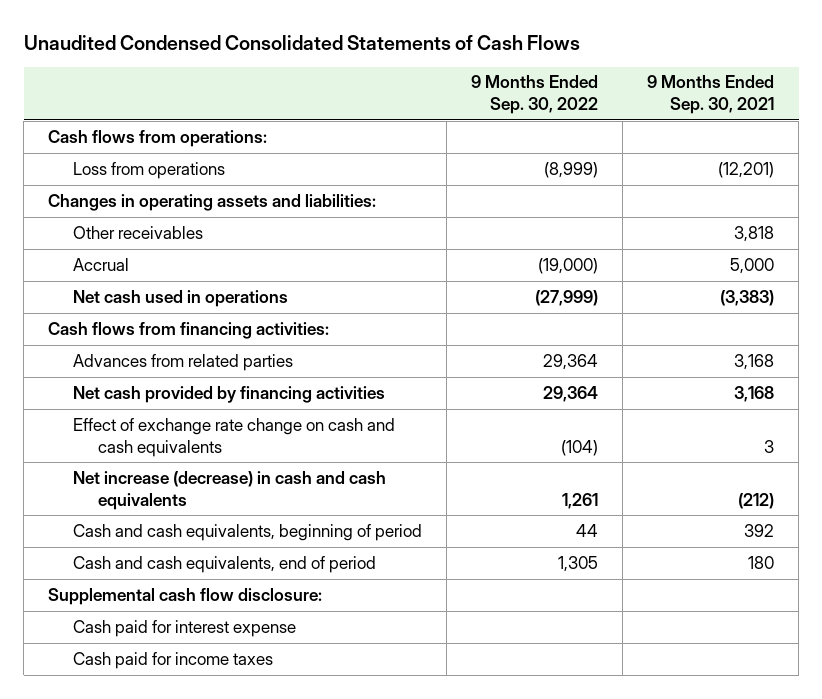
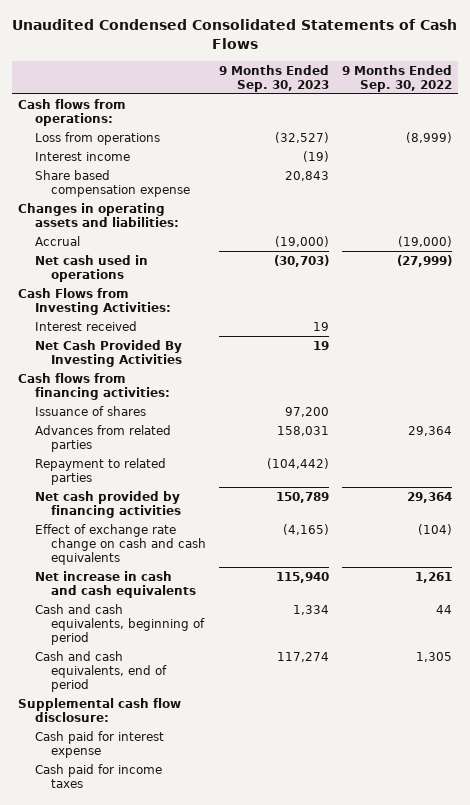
- | 9 Months Ended Sep. 30, 2022 | 9 Months Ended Sep. 30, 2021
+ | 9 Months Ended Sep. 30, 2023 | 9 Months Ended Sep. 30, 2022
+ Interest income | (19) |
+ Share based compensation expense | 20,843 |
- Other receivables | | 3,818
+ Cash Flows from Investing Activities:
+ Interest received | 19 |
+ Net Cash Provided By Investing Activities | 19 |
+ Issuance of shares | 97,200 |
+ Repayment to related parties | (104,442) |
- Net increase (decrease) in cash and cash equivalents | 1,261 | (212)
+ Net increase in cash and cash equivalents | 115,940 | 1,261

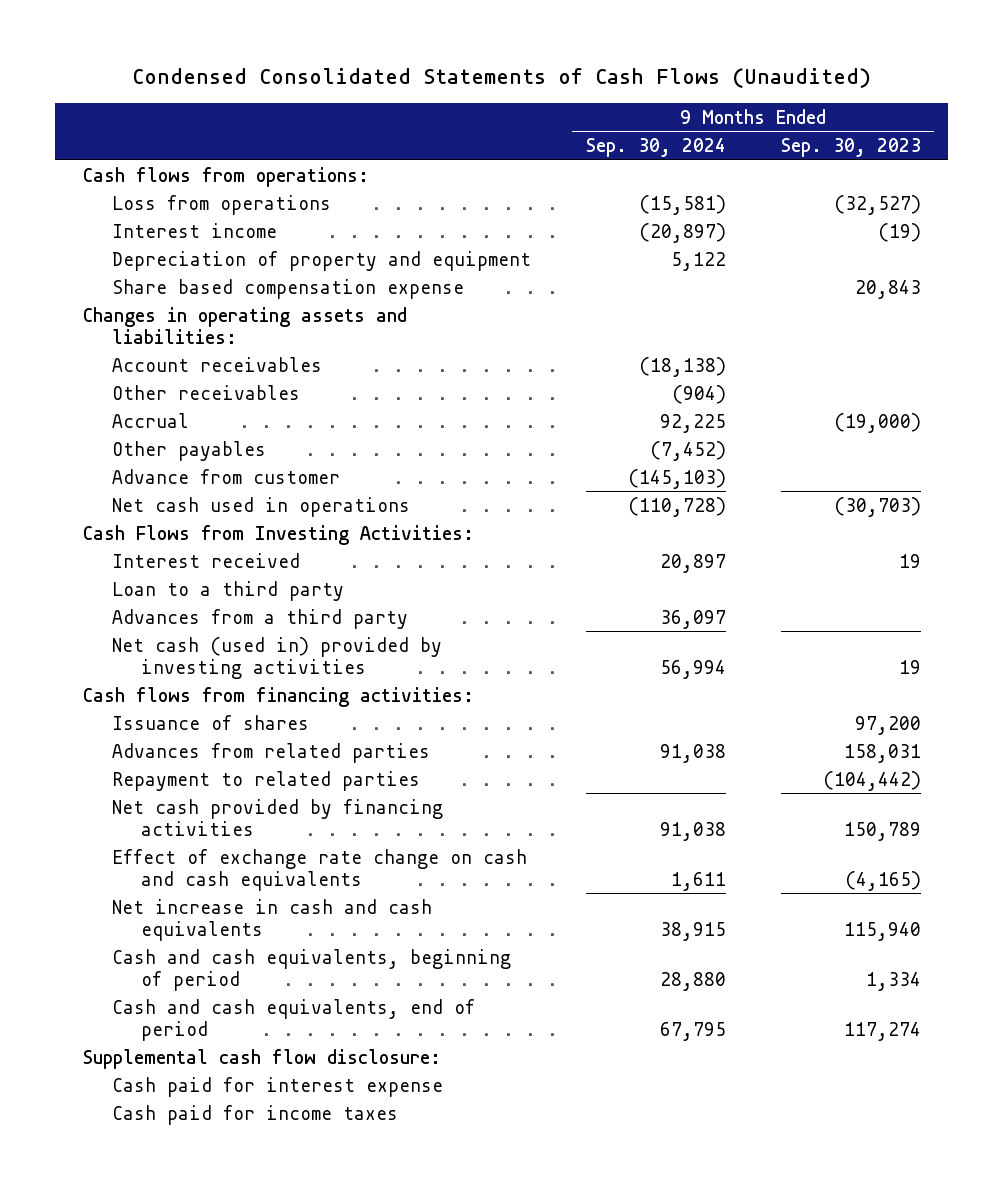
- Unaudited Condensed Consolidated Statements of Cash Flows
+ Condensed Consolidated Statements of Cash Flows (Unaudited)
- | 9 Months Ended Sep. 30, 2023 | 9 Months Ended Sep. 30, 2022
+ | 9 Months Ended Sep. 30, 2024 | 9 Months Ended Sep. 30, 2023
+ Depreciation of property and equipment | 5,122 |
+ Account receivables | (18,138) |
+ Other receivables | (904) |
+ Other payables | (7,452) |
+ Advance from customer | (145,103) |
- Net Cash Provided By Investing Activities | 19 |
+ Loan to a third party
+ Advances from a third party | 36,097 |
+ Net cash (used in) provided by investing activities | 56,994 | 19

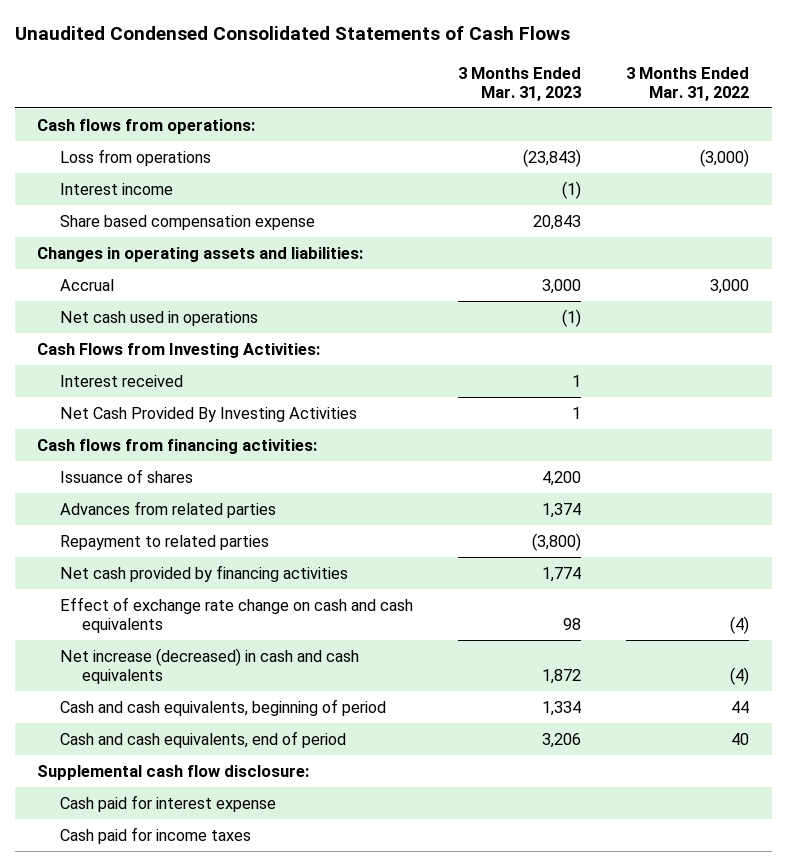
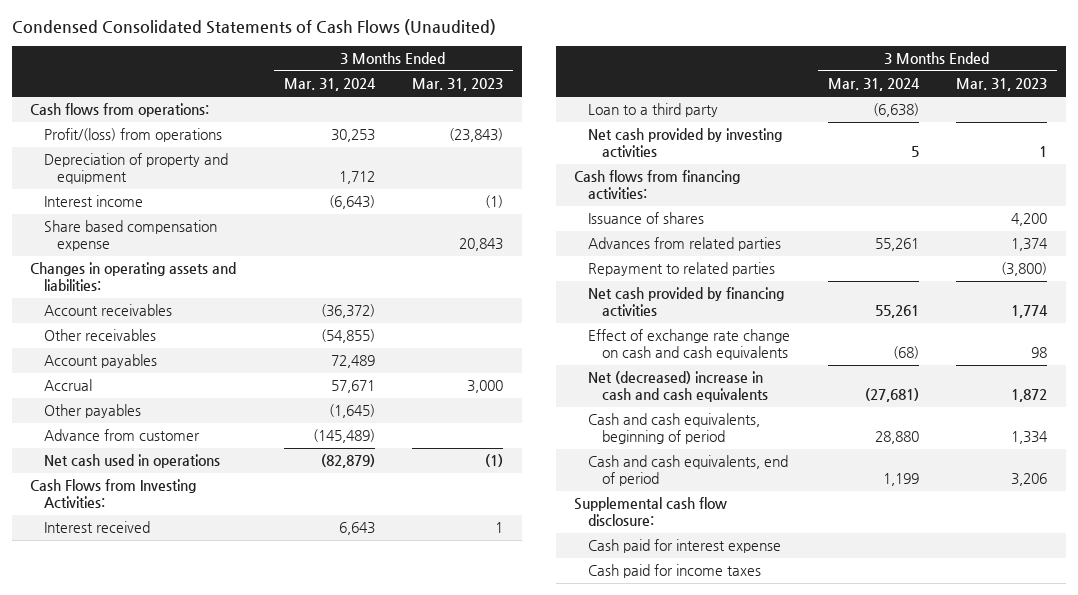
- Unaudited Condensed Consolidated Statements of Cash Flows
+ Condensed Consolidated Statements of Cash Flows (Unaudited)
- | 3 Months Ended Mar. 31, 2023 | 3 Months Ended Mar. 31, 2022
+ | 3 Months Ended Mar. 31, 2024 | 3 Months Ended Mar. 31, 2023
- Loss from operations | (23,843) | (3,000)
+ Profit/(loss) from operations | 30,253 | (23,843)
+ Depreciation of property and equipment | 1,712 |
+ Account receivables | (36,372) |
+ Other receivables | (54,855) |
+ Account payables | 72,489 |
+ Other payables | (1,645) |
+ Advance from customer | (145,489) |
- Net Cash Provided By Investing Activities | 1 |
+ Loan to a third party | (6,638) |
+ Net cash provided by investing activities | 5 | 1
- Net increase (decreased) in cash and cash equivalents | 1,872 | (4)
+ Net (decreased) increase in cash and cash equivalents | (27,681) | 1,872

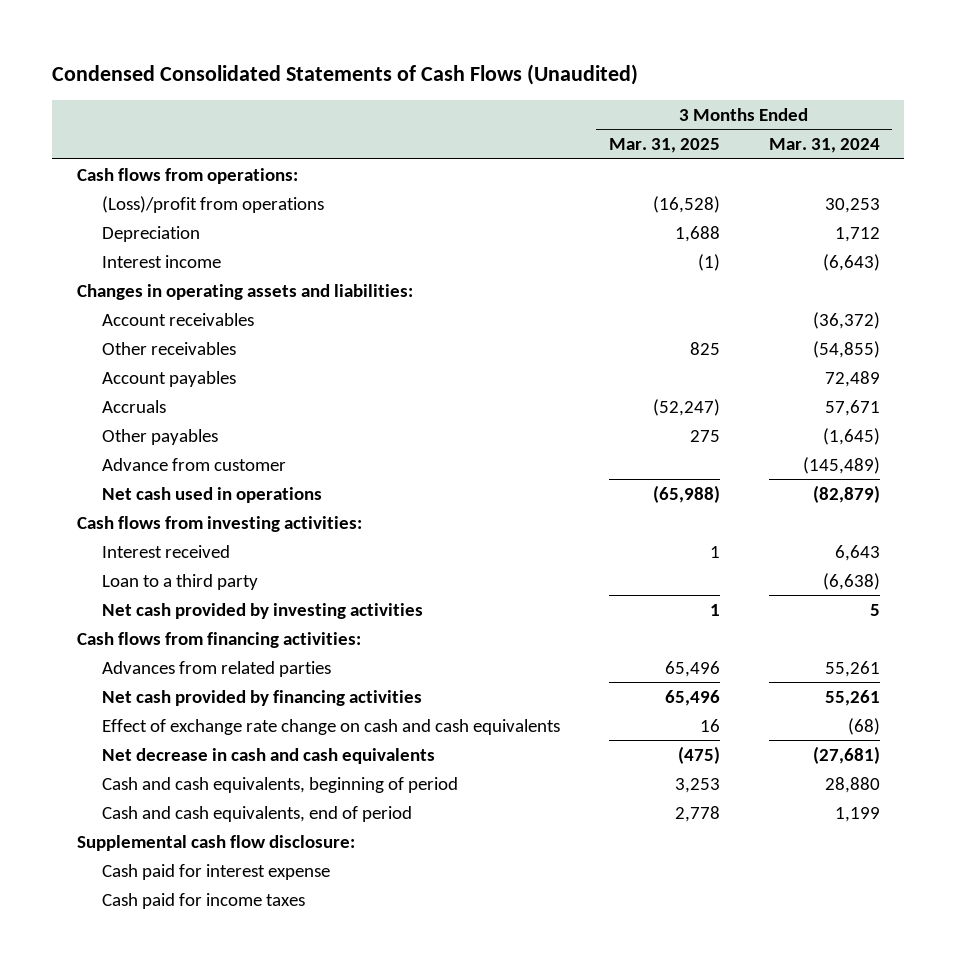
- | 3 Months Ended Mar. 31, 2024 | 3 Months Ended Mar. 31, 2023
+ | 3 Months Ended Mar. 31, 2025 | 3 Months Ended Mar. 31, 2024
- Profit/(loss) from operations | 30,253 | (23,843)
- Depreciation of property and equipment | 1,712 |
+ (Loss)/profit from operations | (16,528) | 30,253
+ Depreciation | 1,688 | 1,712
- Share based compensation expense | | 20,843
- Accrual | 57,671 | 3,000
+ Accruals | (52,247) | 57,671
- Cash Flows from Investing Activities:
+ Cash flows from investing activities:
- Issuance of shares | | 4,200
- Repayment to related parties | | (3,800)
- Net (decreased) increase in cash and cash equivalents | (27,681) | 1,872
+ Net decrease in cash and cash equivalents | (475) | (27,681)

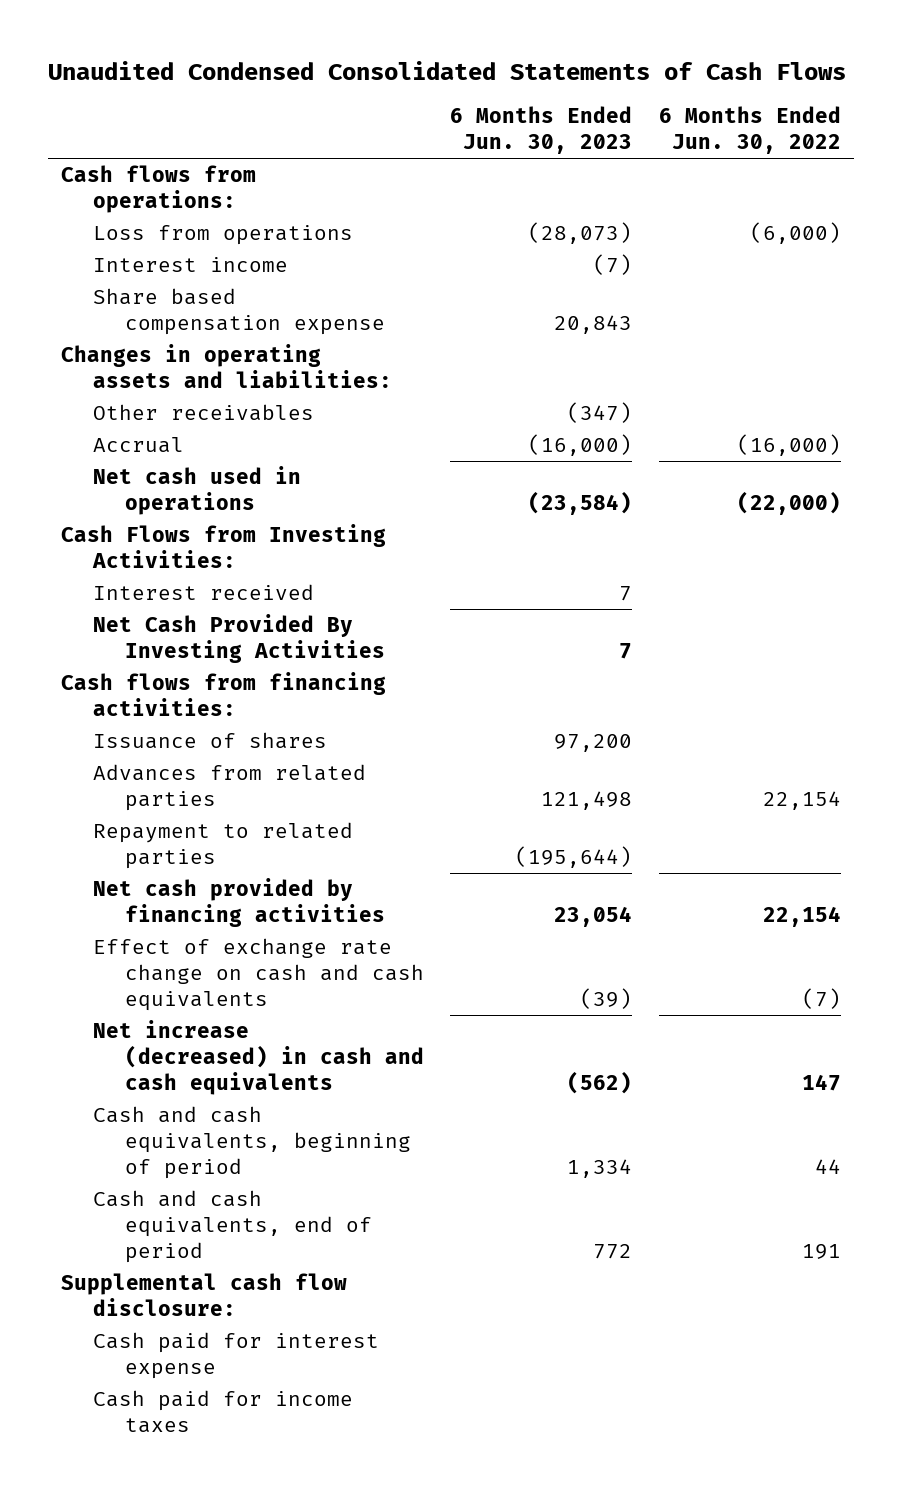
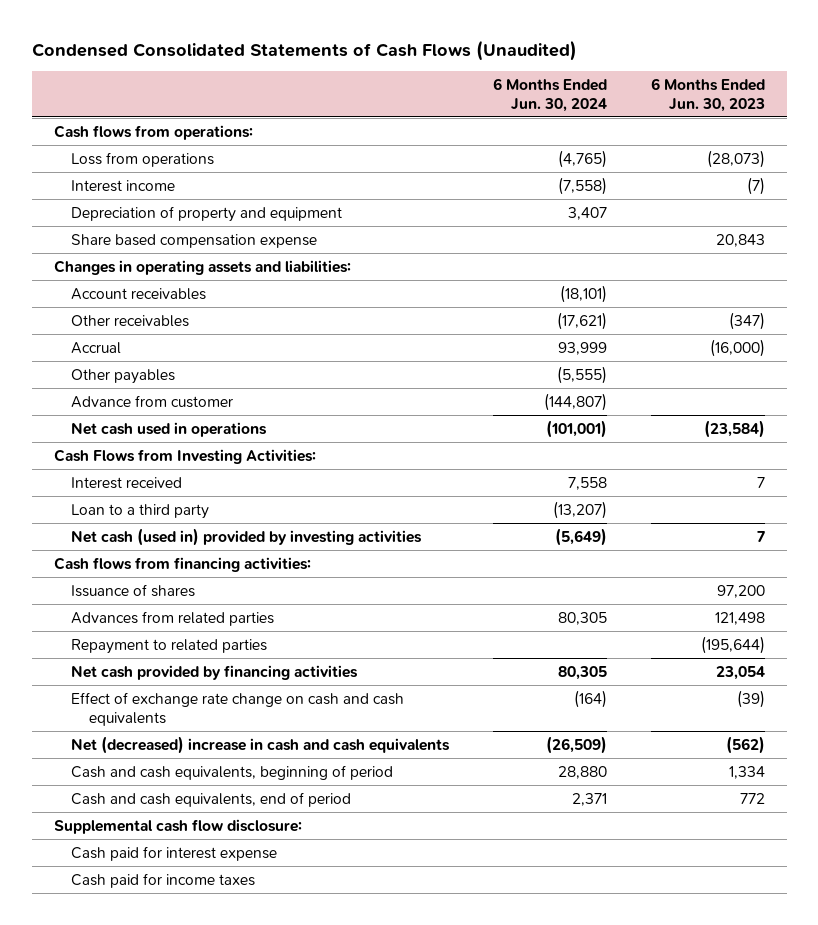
- Unaudited Condensed Consolidated Statements of Cash Flows
+ Condensed Consolidated Statements of Cash Flows (Unaudited)
- | 6 Months Ended Jun. 30, 2023 | 6 Months Ended Jun. 30, 2022
+ | 6 Months Ended Jun. 30, 2024 | 6 Months Ended Jun. 30, 2023
+ Depreciation of property and equipment | 3,407 |
+ Account receivables | (18,101) |
+ Other payables | (5,555) |
+ Advance from customer | (144,807) |
- Net Cash Provided By Investing Activities | 7 |
+ Loan to a third party | (13,207) |
+ Net cash (used in) provided by investing activities | (5,649) | 7
- Net increase (decreased) in cash and cash equivalents | (562) | 147
+ Net (decreased) increase in cash and cash equivalents | (26,509) | (562)

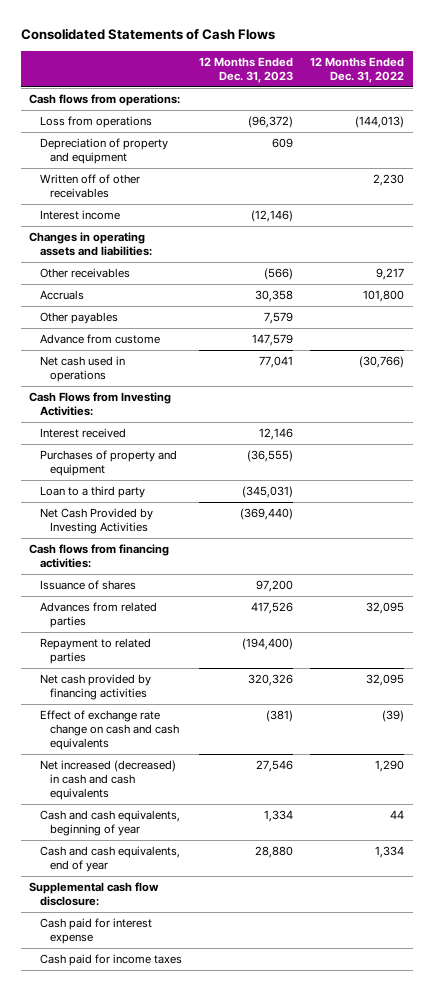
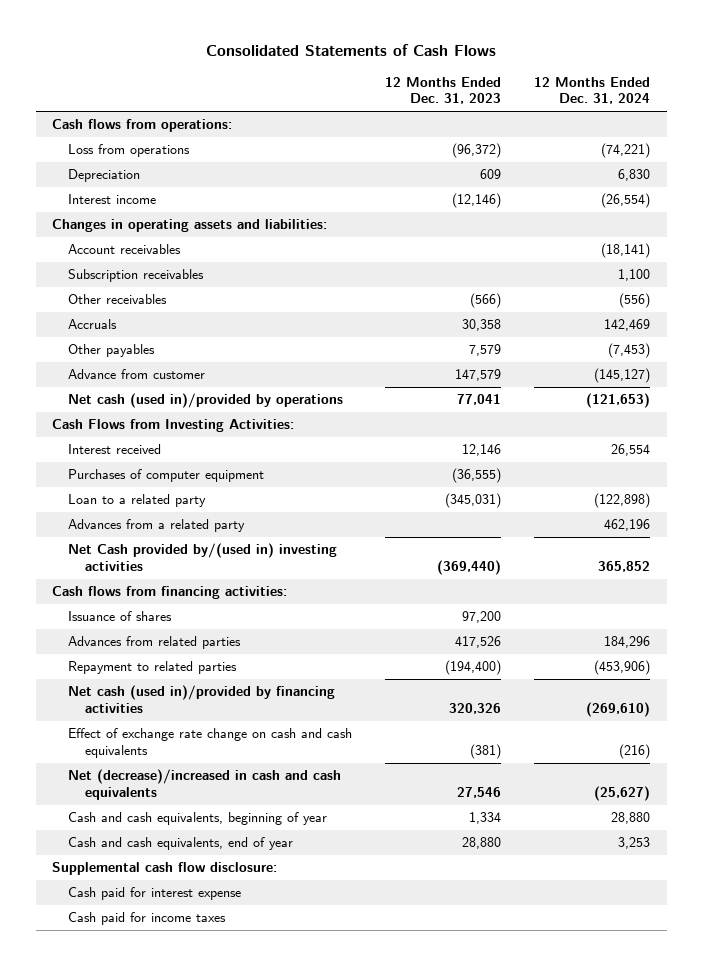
- | 12 Months Ended Dec. 31, 2023 | 12 Months Ended Dec. 31, 2022
+ | 12 Months Ended Dec. 31, 2023 | 12 Months Ended Dec. 31, 2024
- Depreciation of property and equipment | 609 |
- Written off of other receivables | | 2,230
+ Depreciation | 609 | 6,830
+ Account receivables | | (18,141)
+ Subscription receivables | | 1,100
- Advance from custome | 147,579 |
- Net cash used in operations | 77,041 | (30,766)
+ Advance from customer | 147,579 | (145,127)
+ Net cash (used in)/provided by operations | 77,041 | (121,653)
- Purchases of property and equipment | (36,555) |
- Loan to a third party | (345,031) |
- Net Cash Provided by Investing Activities | (369,440) |
+ Purchases of computer equipment | (36,555) |
+ Loan to a related party | (345,031) | (122,898)
+ Advances from a related party | | 462,196
+ Net Cash provided by/(used in) investing activities | (369,440) | 365,852
- Net cash provided by financing activities | 320,326 | 32,095
+ Net cash (used in)/provided by financing activities | 320,326 | (269,610)
- Net increased (decreased) in cash and cash equivalents | 27,546 | 1,290
+ Net (decrease)/increased in cash and cash equivalents | 27,546 | (25,627)

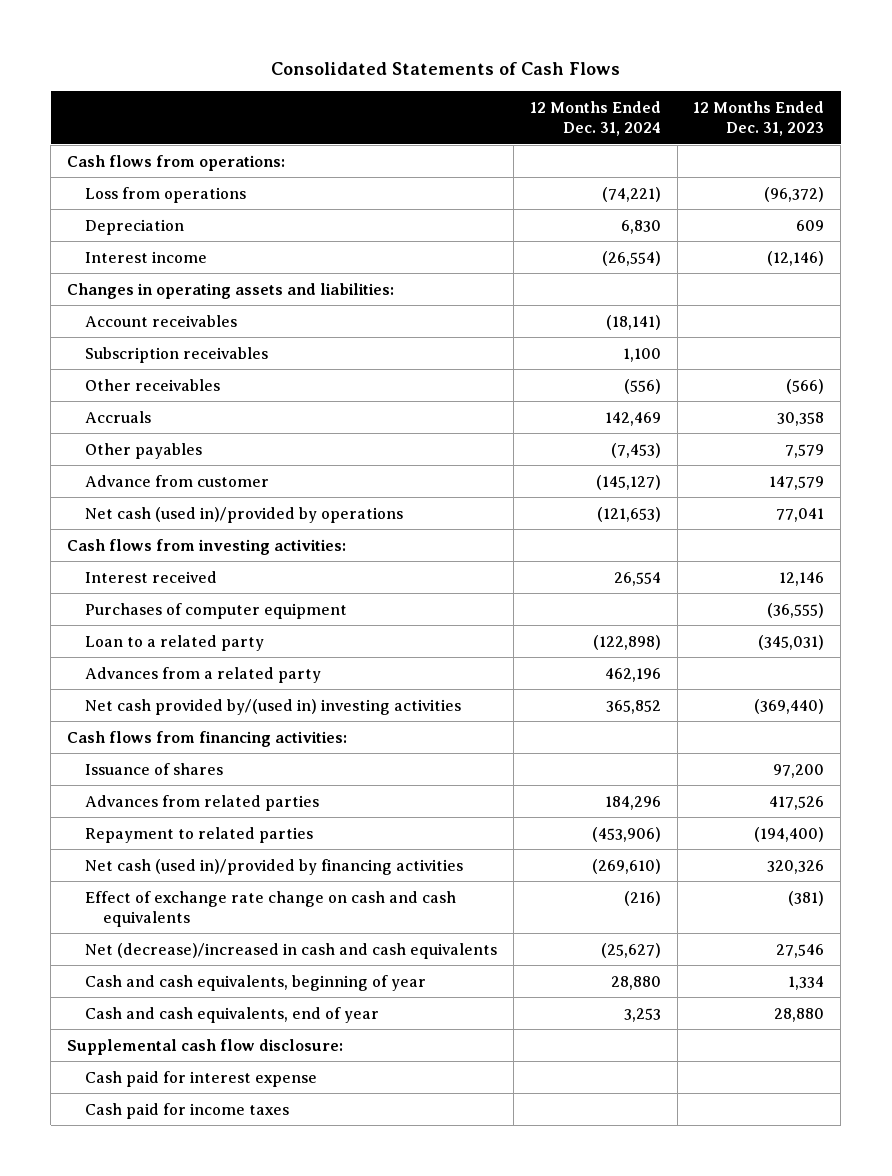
- | 12 Months Ended Dec. 31, 2023 | 12 Months Ended Dec. 31, 2024
+ | 12 Months Ended Dec. 31, 2024 | 12 Months Ended Dec. 31, 2023
- Cash Flows from Investing Activities:
+ Cash flows from investing activities:
- Net Cash provided by/(used in) investing activities | (369,440) | 365,852
+ Net cash provided by/(used in) investing activities | 365,852 | (369,440)

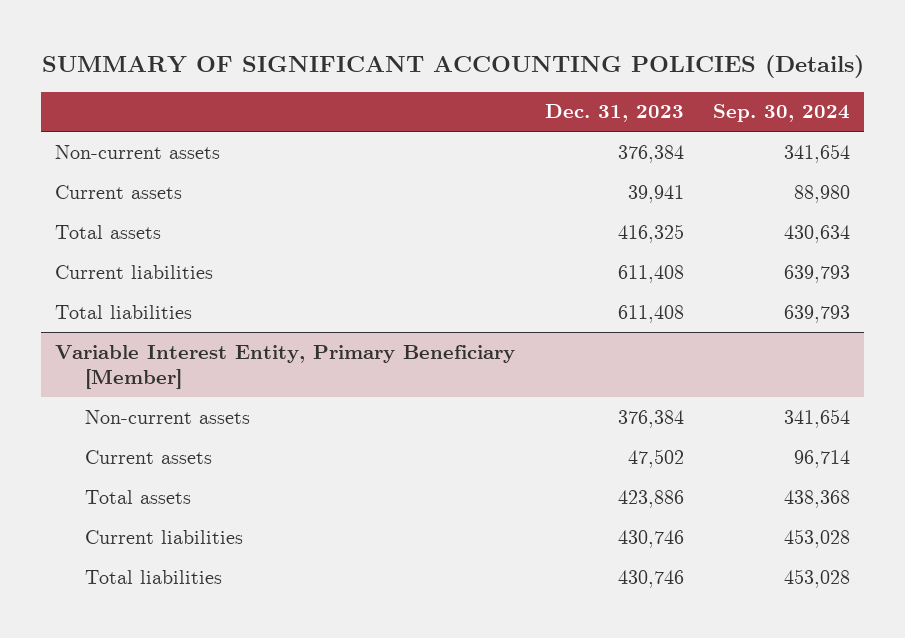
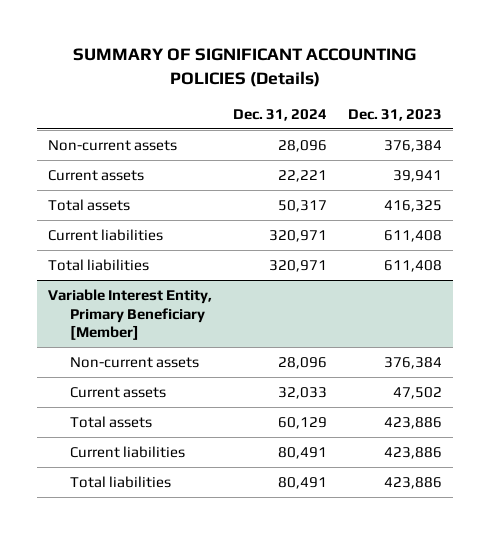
- | Dec. 31, 2023 | Sep. 30, 2024
+ | Dec. 31, 2024 | Dec. 31, 2023
@ Variable Interest Entity, Primary Beneficiary [Member]
- Current liabilities | 430,746 | 453,028
- Total liabilities | 430,746 | 453,028
+ Current liabilities | 80,491 | 423,886
+ Total liabilities | 80,491 | 423,886

